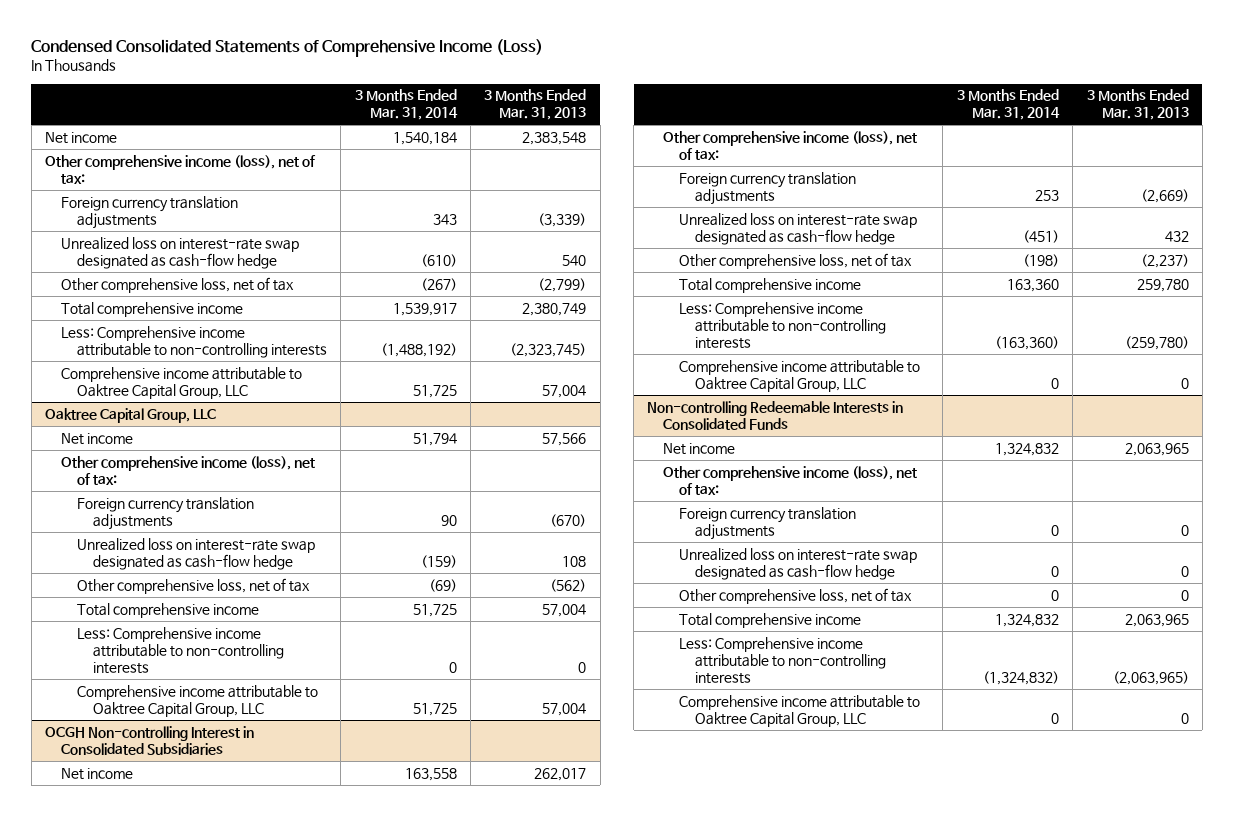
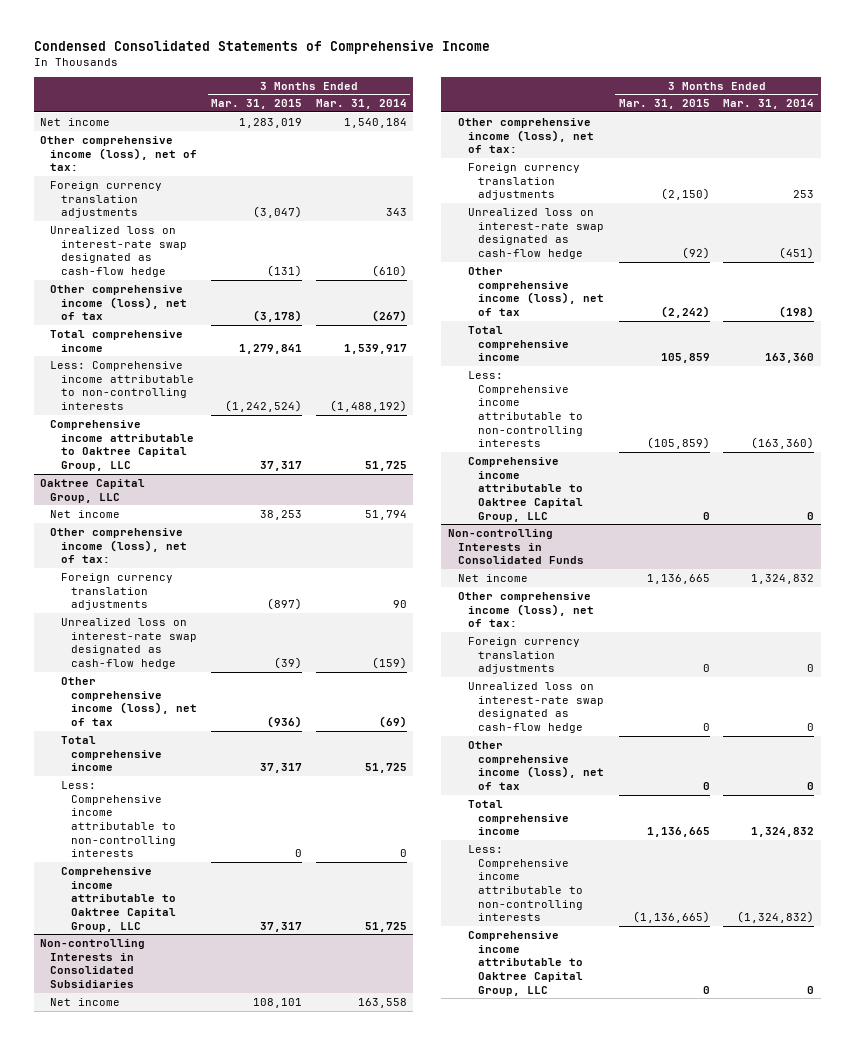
- Condensed Consolidated Statements of Comprehensive Income (Loss)
+ Condensed Consolidated Statements of Comprehensive Income
- | 3 Months Ended Mar. 31, 2014 | 3 Months Ended Mar. 31, 2013
+ | 3 Months Ended Mar. 31, 2015 | 3 Months Ended Mar. 31, 2014
- Other comprehensive loss, net of tax | (267) | (2,799)
+ Other comprehensive income (loss), net of tax | (3,178) | (267)
@ Oaktree Capital Group, LLC
- Other comprehensive loss, net of tax | (69) | (562)
+ Other comprehensive income (loss), net of tax | (936) | (69)
- OCGH Non-controlling Interest in Consolidated Subsidiaries
+ Non-controlling Interests in Consolidated Subsidiaries
- Other comprehensive loss, net of tax | (198) | (2,237)
+ Other comprehensive income (loss), net of tax | (2,242) | (198)
- Non-controlling Redeemable Interests in Consolidated Funds
+ Non-controlling Interests in Consolidated Funds
- Other comprehensive loss, net of tax | 0 | 0
+ Other comprehensive income (loss), net of tax | 0 | 0

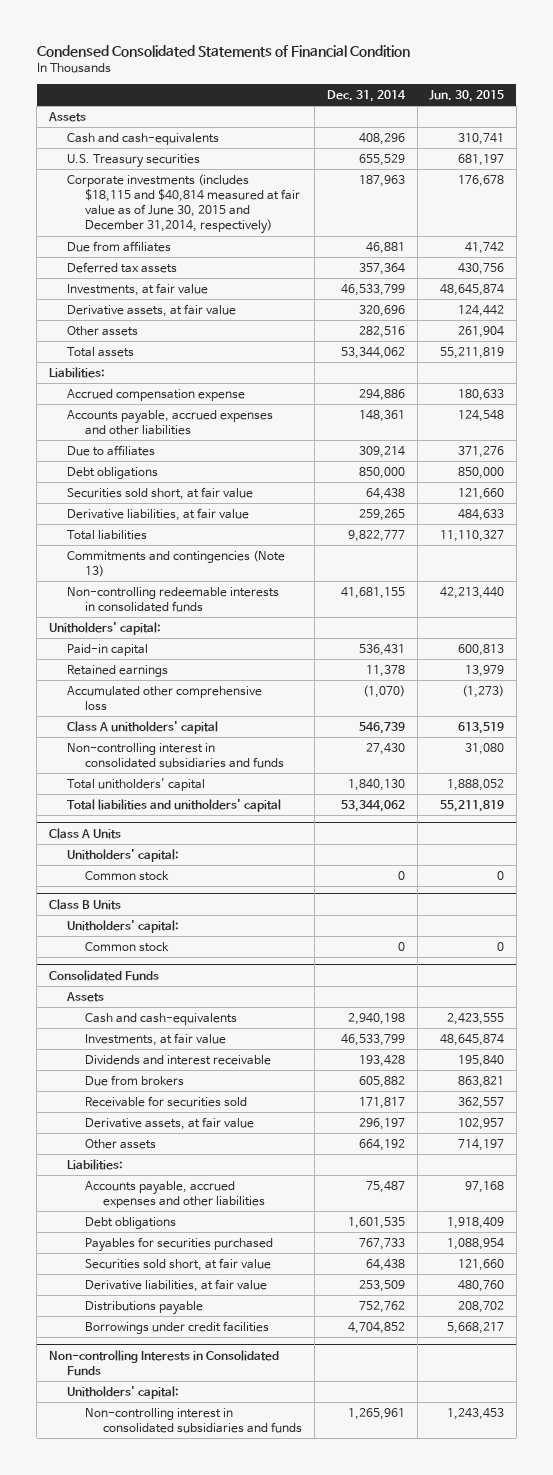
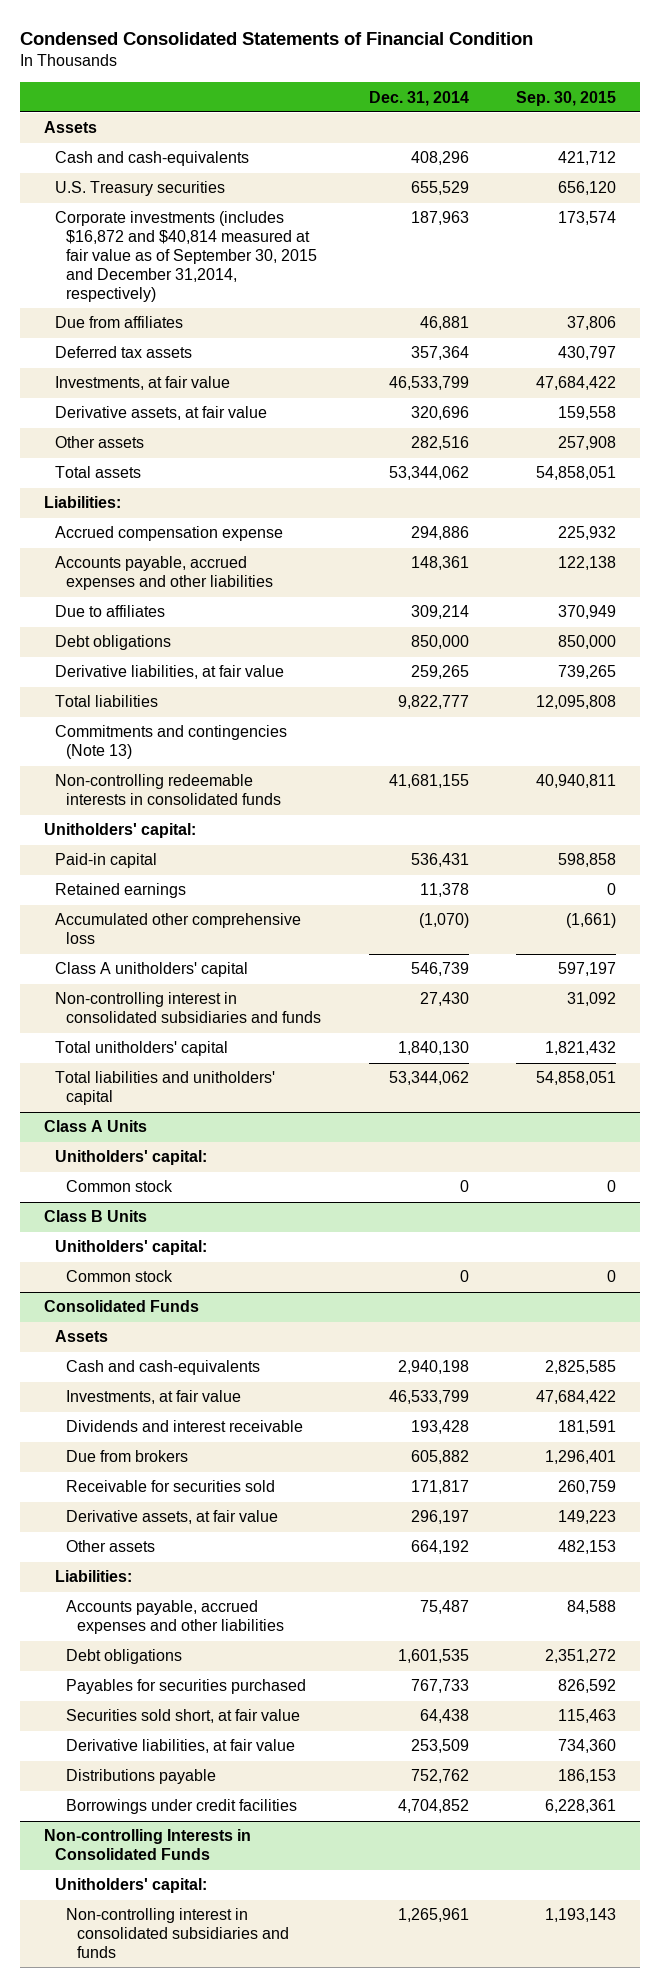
- | Dec. 31, 2014 | Jun. 30, 2015
+ | Dec. 31, 2014 | Sep. 30, 2015
- Corporate investments (includes $18,115 and $40,814 measured at fair value as of June 30, 2015 and December 31,2014, respectively) | 187,963 | 176,678
+ Corporate investments (includes $16,872 and $40,814 measured at fair value as of September 30, 2015 and December 31,2014, respectively) | 187,963 | 173,574
- Securities sold short, at fair value | 64,438 | 121,660

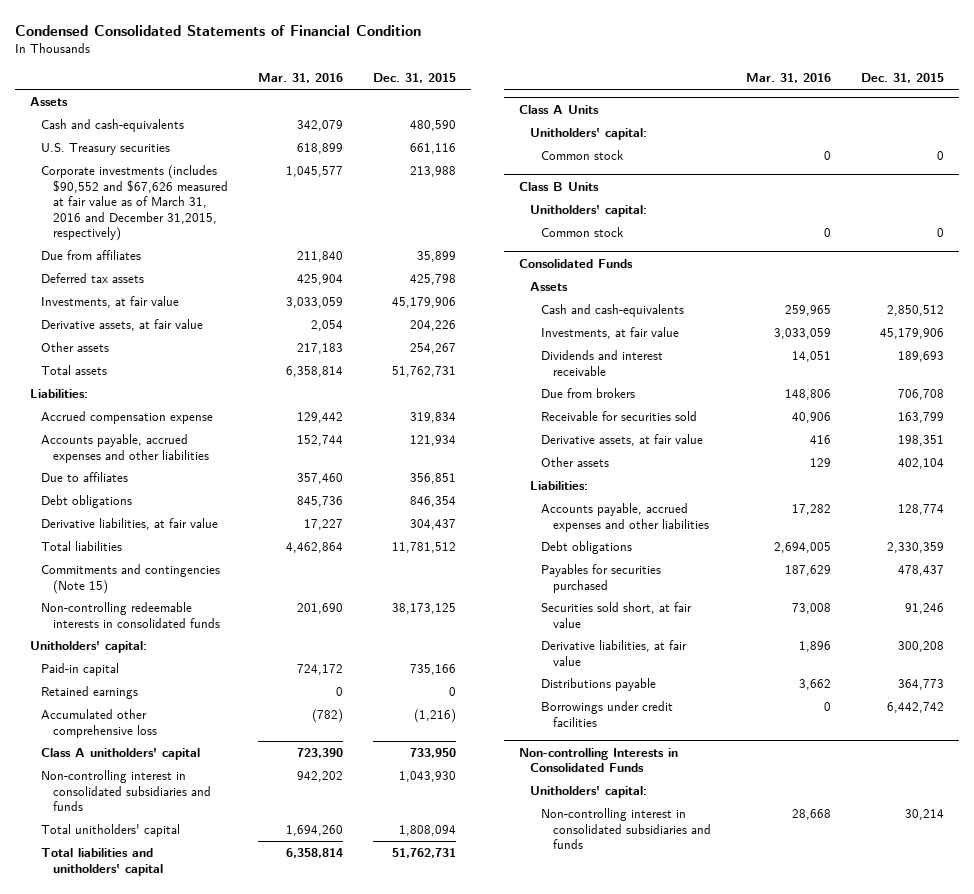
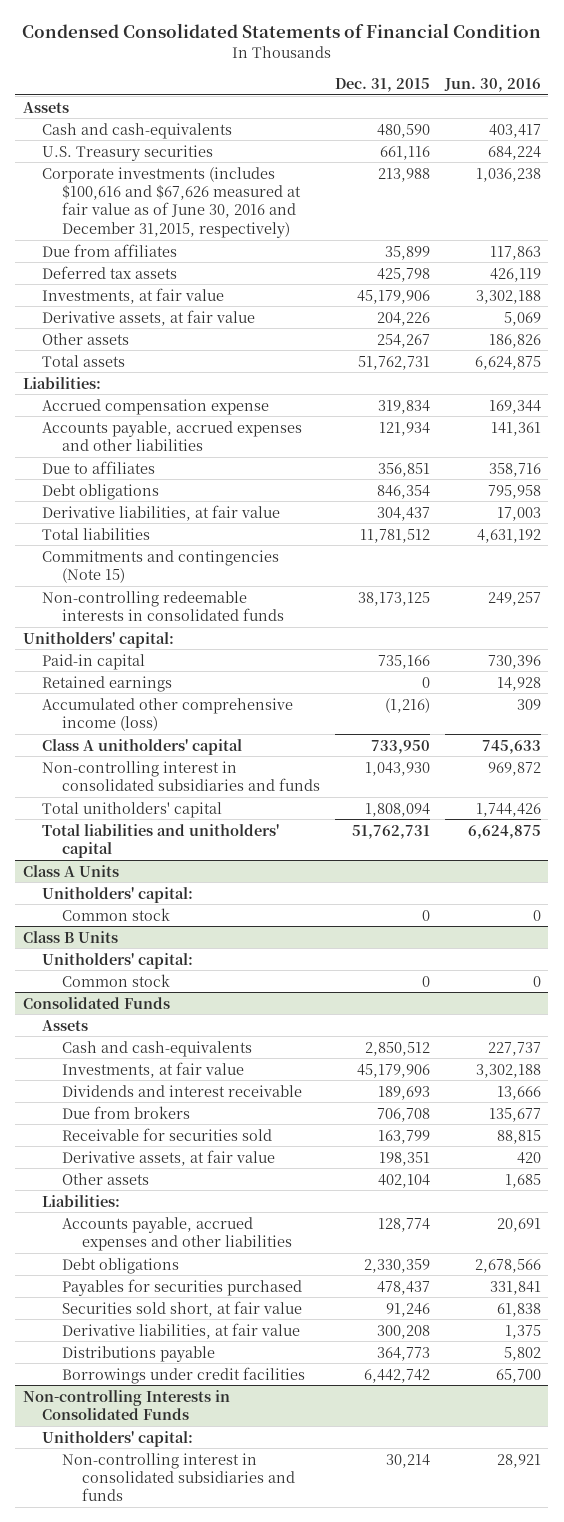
- | Mar. 31, 2016 | Dec. 31, 2015
+ | Dec. 31, 2015 | Jun. 30, 2016
- Corporate investments (includes $90,552 and $67,626 measured at fair value as of March 31, 2016 and December 31,2015, respectively) | 1,045,577 | 213,988
+ Corporate investments (includes $100,616 and $67,626 measured at fair value as of June 30, 2016 and December 31,2015, respectively) | 213,988 | 1,036,238
- Accumulated other comprehensive loss | (782) | (1,216)
+ Accumulated other comprehensive income (loss) | (1,216) | 309

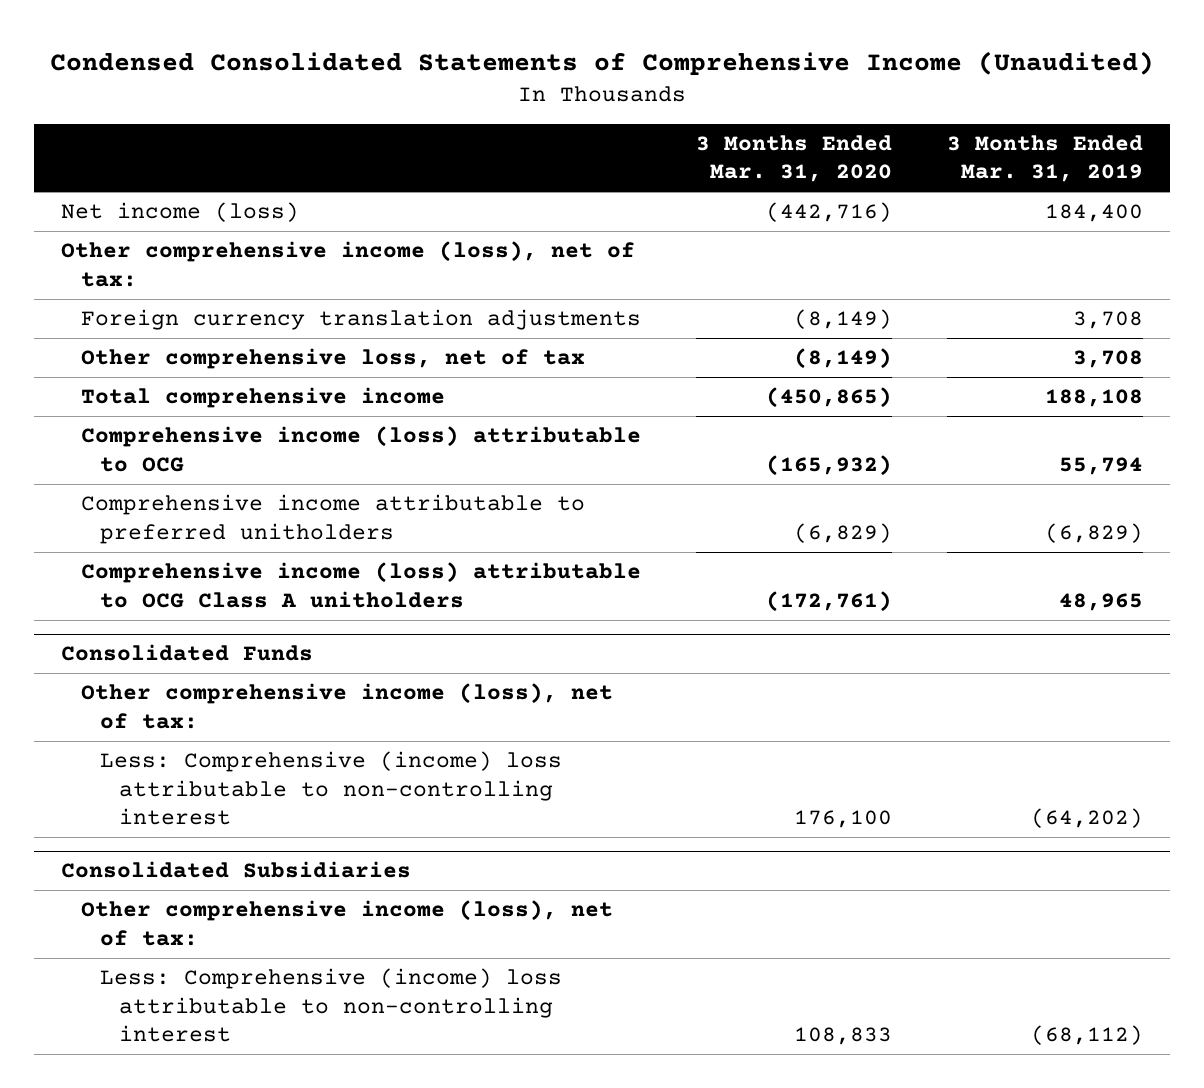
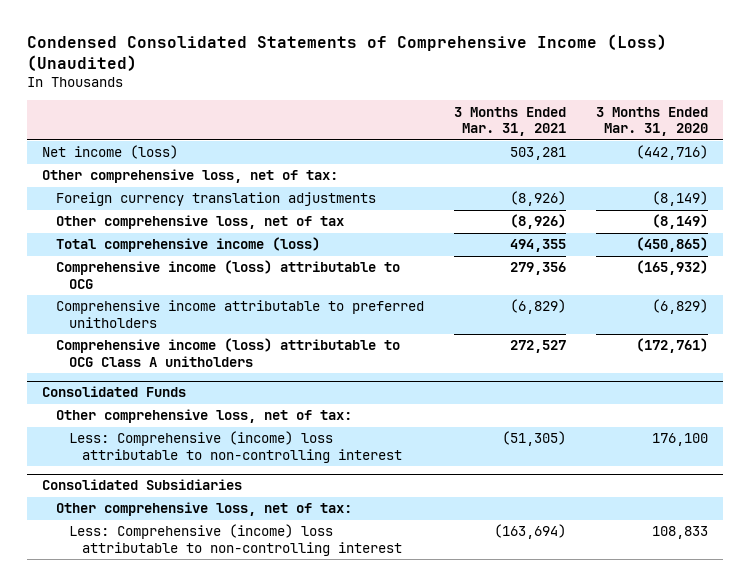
- Condensed Consolidated Statements of Comprehensive Income (Unaudited)
+ Condensed Consolidated Statements of Comprehensive Income (Loss) (Unaudited)
- | 3 Months Ended Mar. 31, 2020 | 3 Months Ended Mar. 31, 2019
+ | 3 Months Ended Mar. 31, 2021 | 3 Months Ended Mar. 31, 2020
- Other comprehensive income (loss), net of tax:
+ Other comprehensive loss, net of tax:
- Total comprehensive income | (450,865) | 188,108
+ Total comprehensive income (loss) | 494,355 | (450,865)
@ Consolidated Funds
- Other comprehensive income (loss), net of tax:
+ Other comprehensive loss, net of tax:
@ Consolidated Subsidiaries
- Other comprehensive income (loss), net of tax:
+ Other comprehensive loss, net of tax:

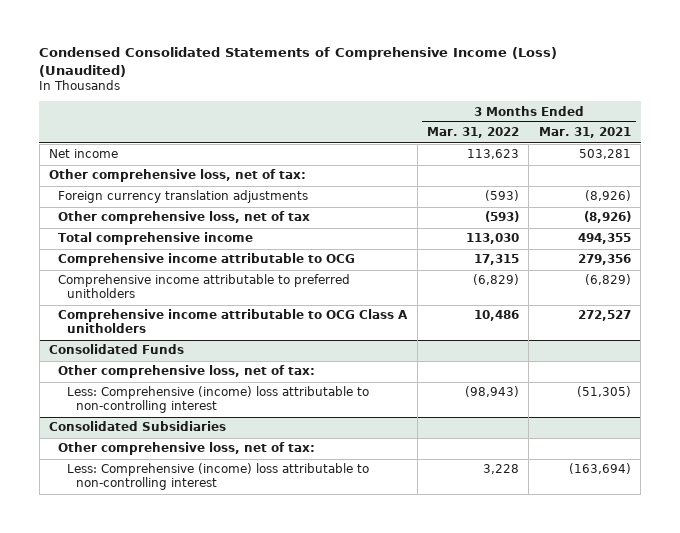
- | 3 Months Ended Mar. 31, 2021 | 3 Months Ended Mar. 31, 2020
+ | 3 Months Ended Mar. 31, 2022 | 3 Months Ended Mar. 31, 2021
- Net income (loss) | 503,281 | (442,716)
+ Net income | 113,623 | 503,281
- Total comprehensive income (loss) | 494,355 | (450,865)
- Comprehensive income (loss) attributable to OCG | 279,356 | (165,932)
+ Total comprehensive income | 113,030 | 494,355
+ Comprehensive income attributable to OCG | 17,315 | 279,356
- Comprehensive income (loss) attributable to OCG Class A unitholders | 272,527 | (172,761)
+ Comprehensive income attributable to OCG Class A unitholders | 10,486 | 272,527

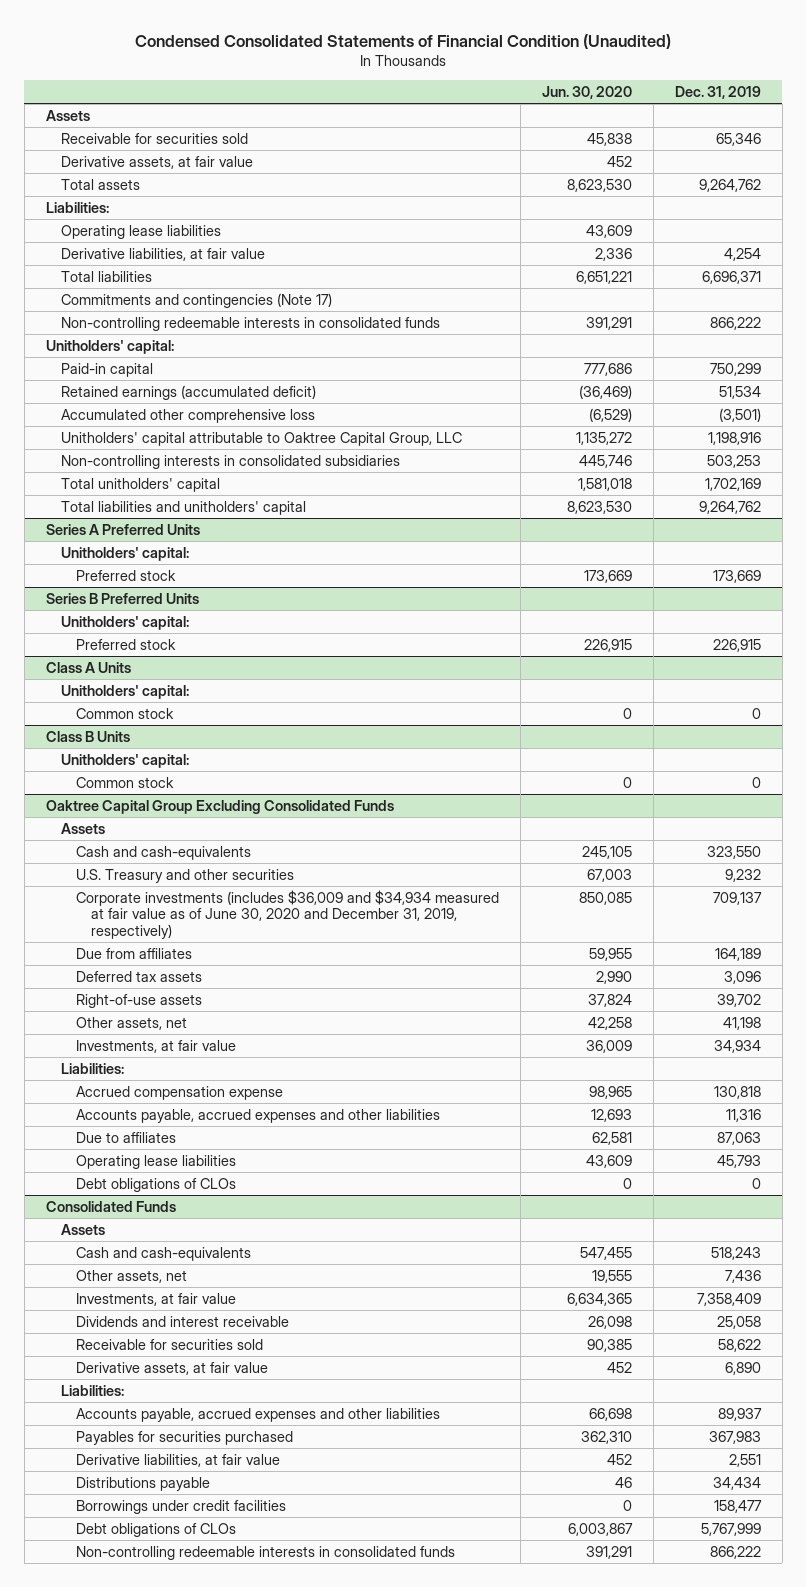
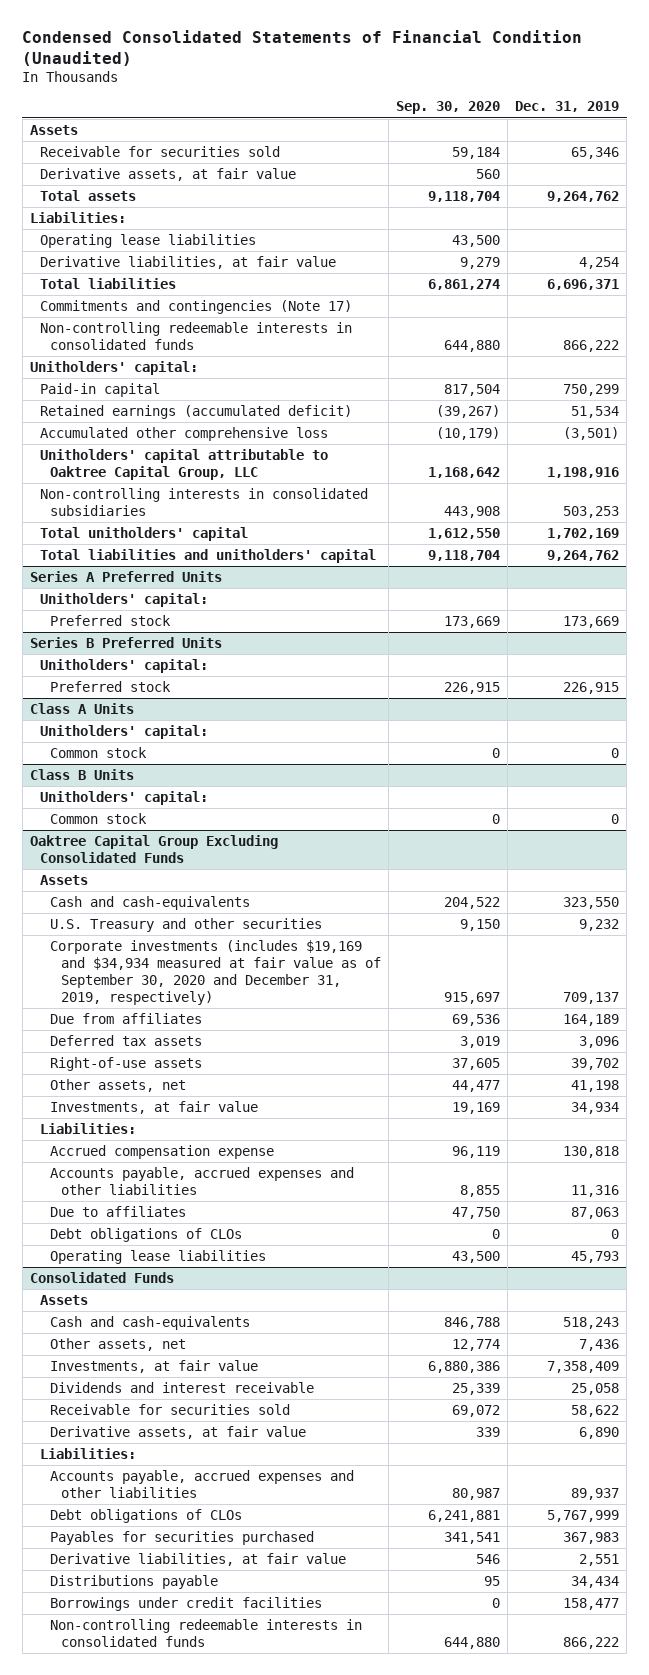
- | Jun. 30, 2020 | Dec. 31, 2019
+ | Sep. 30, 2020 | Dec. 31, 2019
@ Oaktree Capital Group Excluding Consolidated Funds
- Corporate investments (includes $36,009 and $34,934 measured at fair value as of June 30, 2020 and December 31, 2019, respectively) | 850,085 | 709,137
+ Corporate investments (includes $19,169 and $34,934 measured at fair value as of September 30, 2020 and December 31, 2019, respectively) | 915,697 | 709,137
moved down: Operating lease liabilities | 43,500 | 45,793
@ Consolidated Funds
moved up: Debt obligations of CLOs | 6,241,881 | 5,767,999

